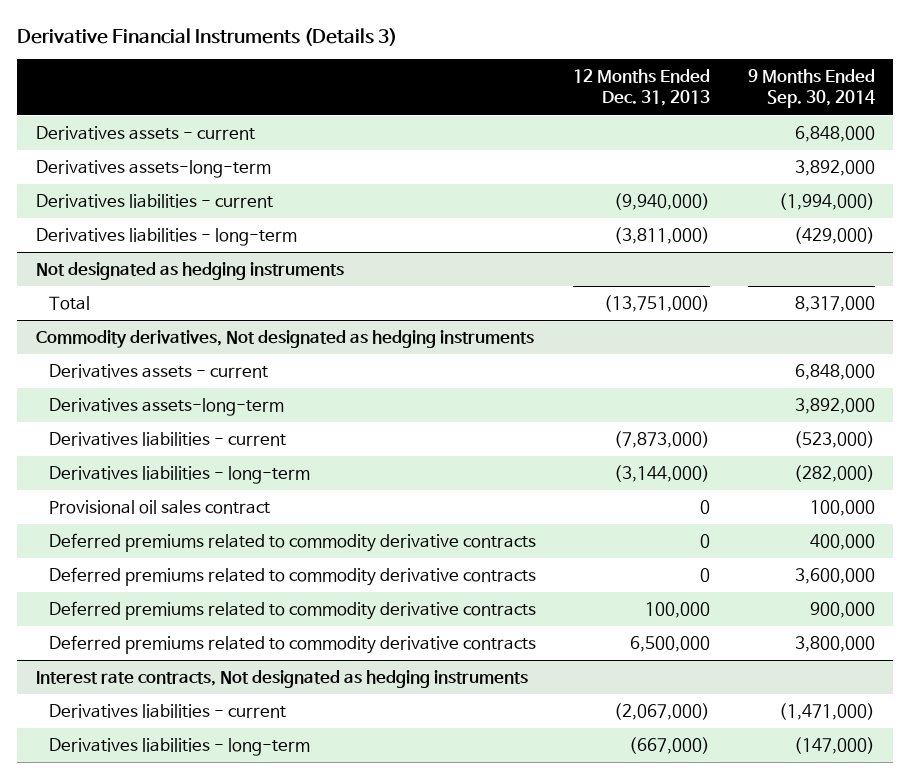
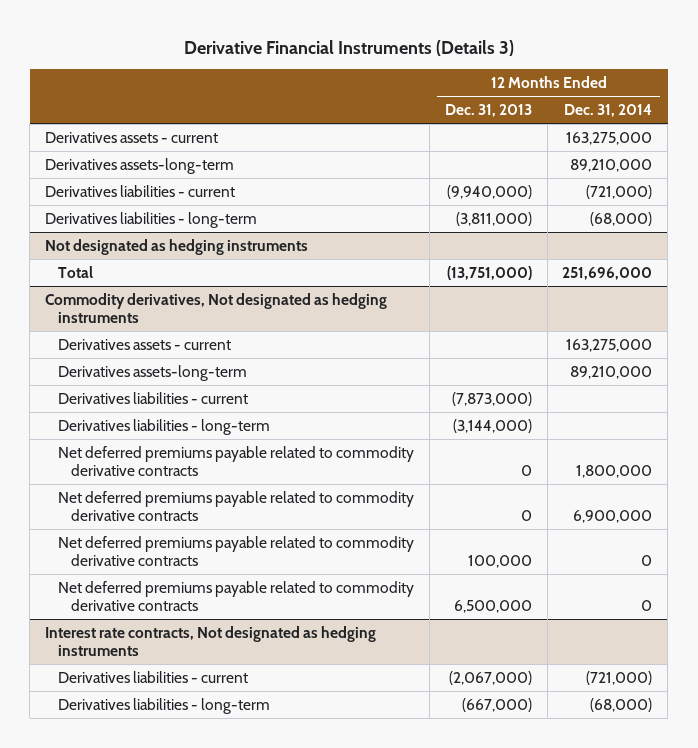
- | 12 Months Ended Dec. 31, 2013 | 9 Months Ended Sep. 30, 2014
+ | 12 Months Ended Dec. 31, 2013 | 12 Months Ended Dec. 31, 2014
@ Commodity derivatives, Not designated as hedging instruments
- Provisional oil sales contract | 0 | 100,000
- Deferred premiums related to commodity derivative contracts | 0 | 400,000
- Deferred premiums related to commodity derivative contracts | 0 | 3,600,000
- Deferred premiums related to commodity derivative contracts | 100,000 | 900,000
- Deferred premiums related to commodity derivative contracts | 6,500,000 | 3,800,000
+ Net deferred premiums payable related to commodity derivative contracts | 0 | 1,800,000
+ Net deferred premiums payable related to commodity derivative contracts | 0 | 6,900,000
+ Net deferred premiums payable related to commodity derivative contracts | 100,000 | 0
+ Net deferred premiums payable related to commodity derivative contracts | 6,500,000 | 0

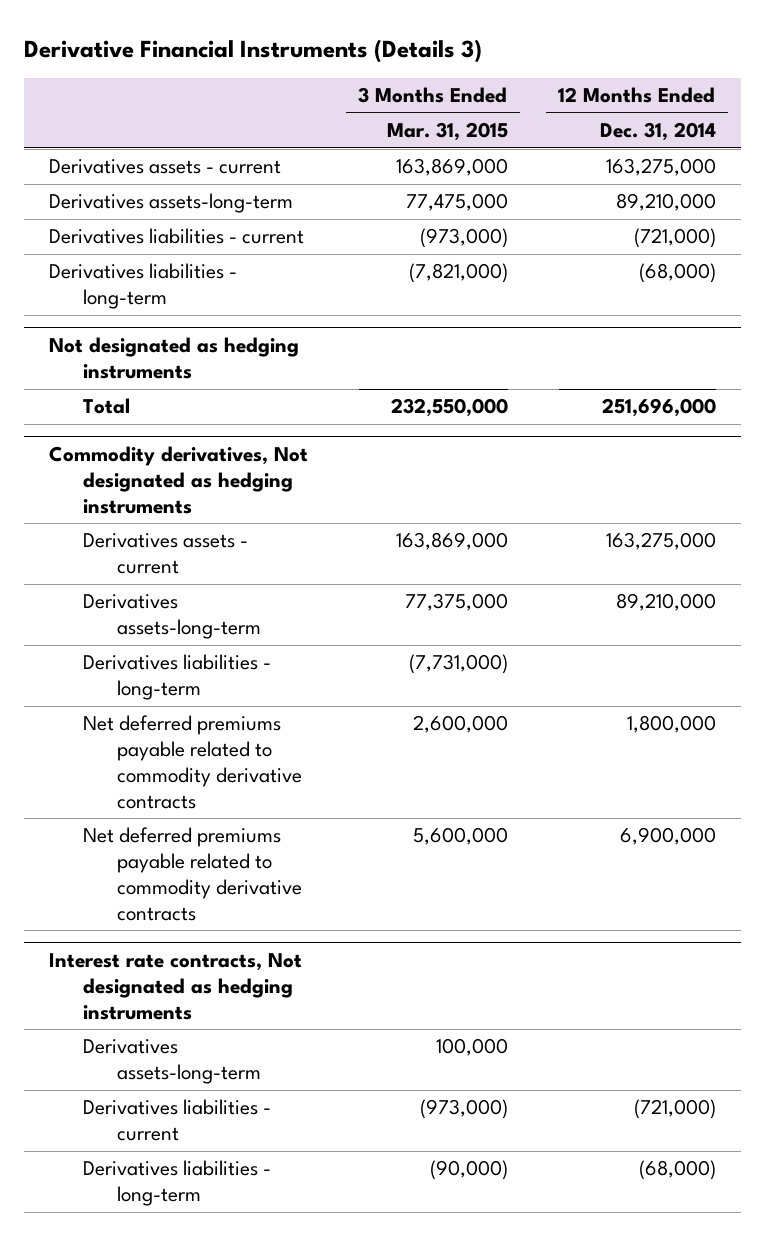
- | 12 Months Ended Dec. 31, 2013 | 12 Months Ended Dec. 31, 2014
+ | 3 Months Ended Mar. 31, 2015 | 12 Months Ended Dec. 31, 2014
@ Commodity derivatives, Not designated as hedging instruments
- Derivatives liabilities - current | (7,873,000) |
- Net deferred premiums payable related to commodity derivative contracts | 100,000 | 0
- Net deferred premiums payable related to commodity derivative contracts | 6,500,000 | 0
@ Interest rate contracts, Not designated as hedging instruments
+ Derivatives assets-long-term | 100,000 |

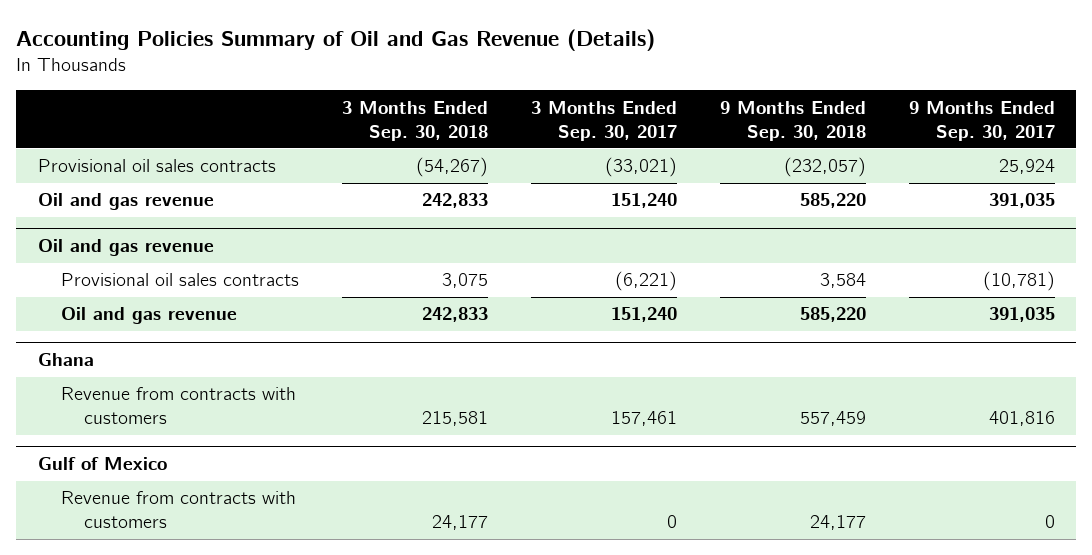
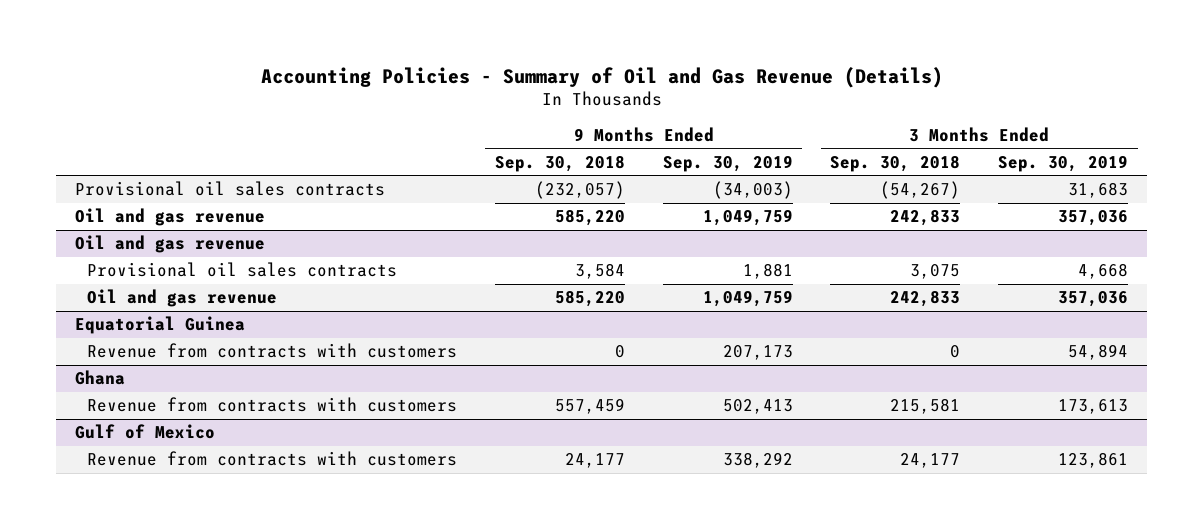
- Accounting Policies Summary of Oil and Gas Revenue (Details)
+ Accounting Policies - Summary of Oil and Gas Revenue (Details)
- | 3 Months Ended Sep. 30, 2018 | 3 Months Ended Sep. 30, 2017 | 9 Months Ended Sep. 30, 2018 | 9 Months Ended Sep. 30, 2017
+ | 9 Months Ended Sep. 30, 2018 | 9 Months Ended Sep. 30, 2019 | 3 Months Ended Sep. 30, 2018 | 3 Months Ended Sep. 30, 2019
+ Equatorial Guinea
+ Revenue from contracts with customers | 0 | 207,173 | 0 | 54,894

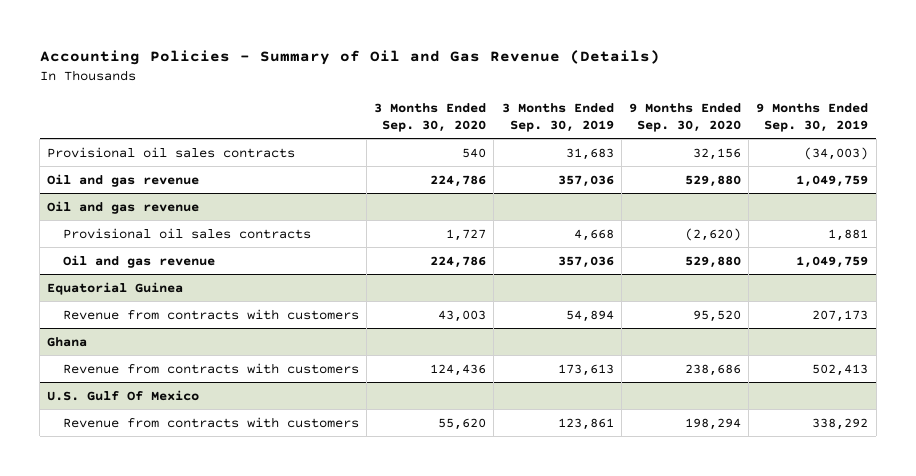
- | 9 Months Ended Sep. 30, 2018 | 9 Months Ended Sep. 30, 2019 | 3 Months Ended Sep. 30, 2018 | 3 Months Ended Sep. 30, 2019
+ | 3 Months Ended Sep. 30, 2020 | 3 Months Ended Sep. 30, 2019 | 9 Months Ended Sep. 30, 2020 | 9 Months Ended Sep. 30, 2019
- Gulf of Mexico
+ U.S. Gulf Of Mexico

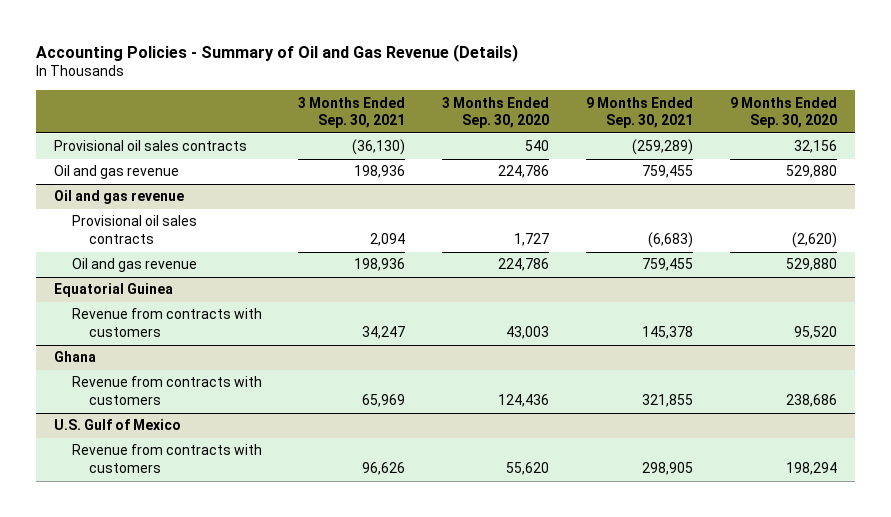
- | 3 Months Ended Sep. 30, 2020 | 3 Months Ended Sep. 30, 2019 | 9 Months Ended Sep. 30, 2020 | 9 Months Ended Sep. 30, 2019
+ | 3 Months Ended Sep. 30, 2021 | 3 Months Ended Sep. 30, 2020 | 9 Months Ended Sep. 30, 2021 | 9 Months Ended Sep. 30, 2020
- U.S. Gulf Of Mexico
+ U.S. Gulf of Mexico

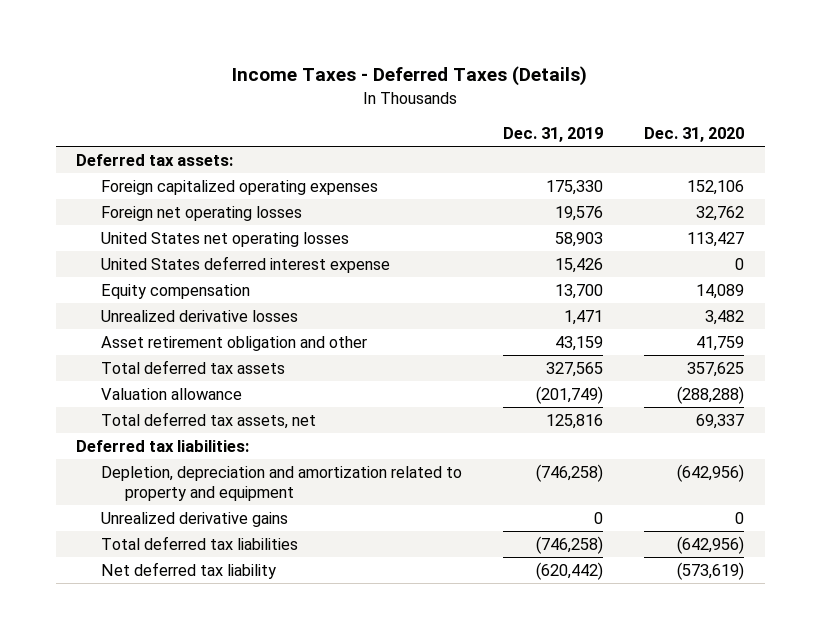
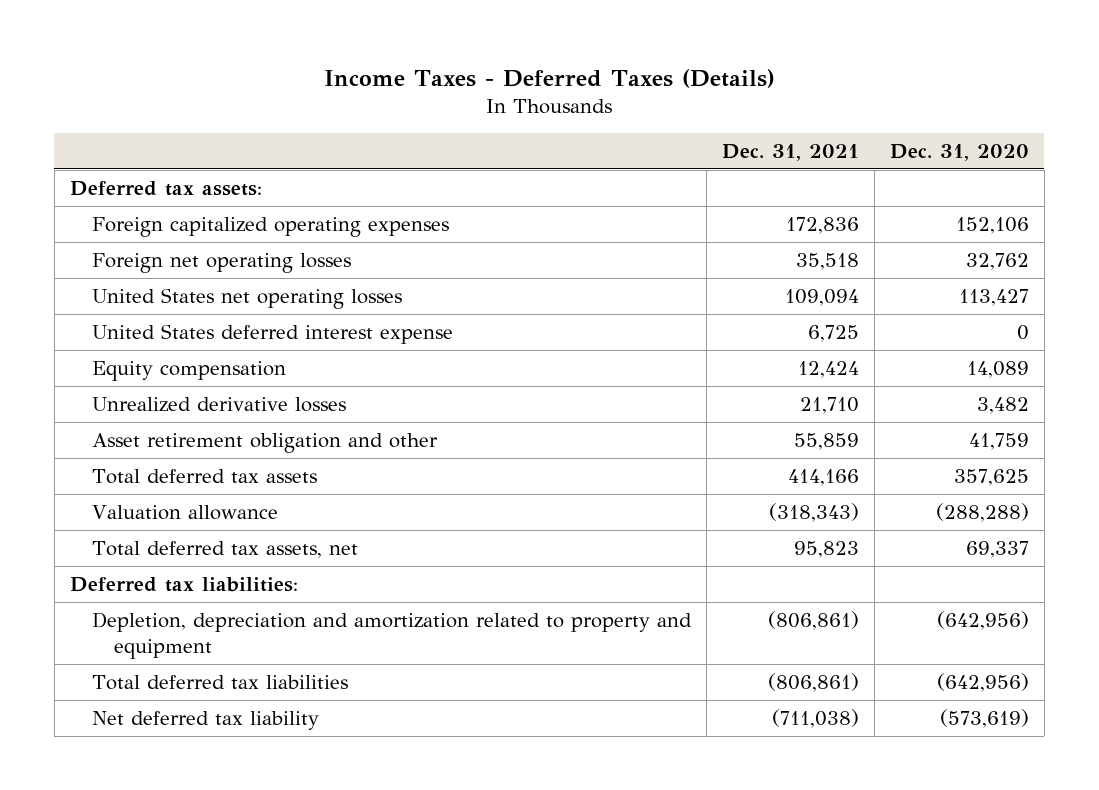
- | Dec. 31, 2019 | Dec. 31, 2020
+ | Dec. 31, 2021 | Dec. 31, 2020
- Unrealized derivative gains | 0 | 0

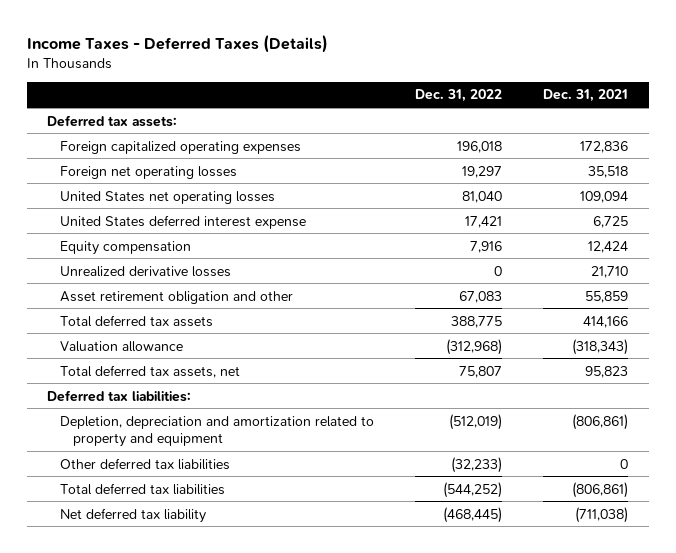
- | Dec. 31, 2021 | Dec. 31, 2020
+ | Dec. 31, 2022 | Dec. 31, 2021
+ Other deferred tax liabilities | (32,233) | 0

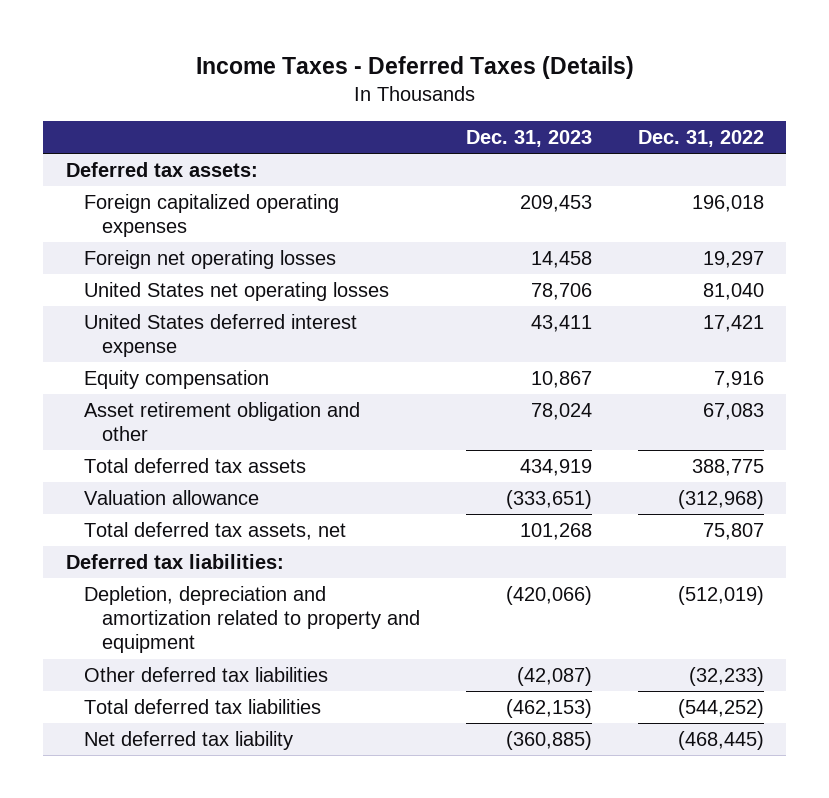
- | Dec. 31, 2022 | Dec. 31, 2021
+ | Dec. 31, 2023 | Dec. 31, 2022
- Unrealized derivative losses | 0 | 21,710

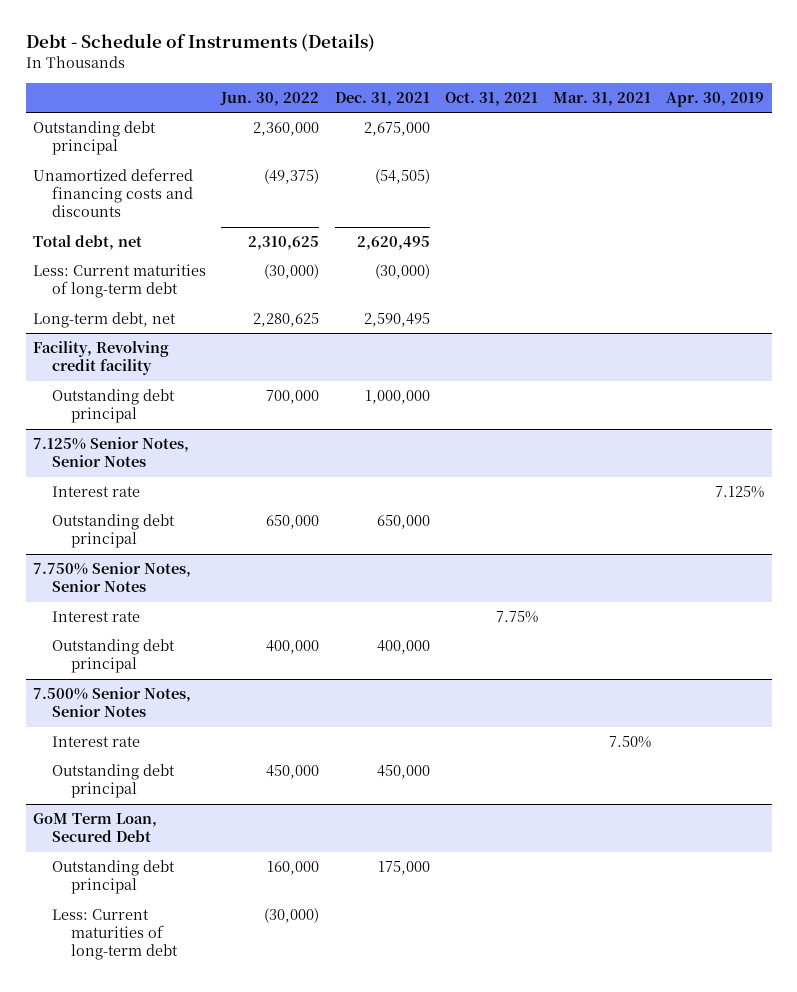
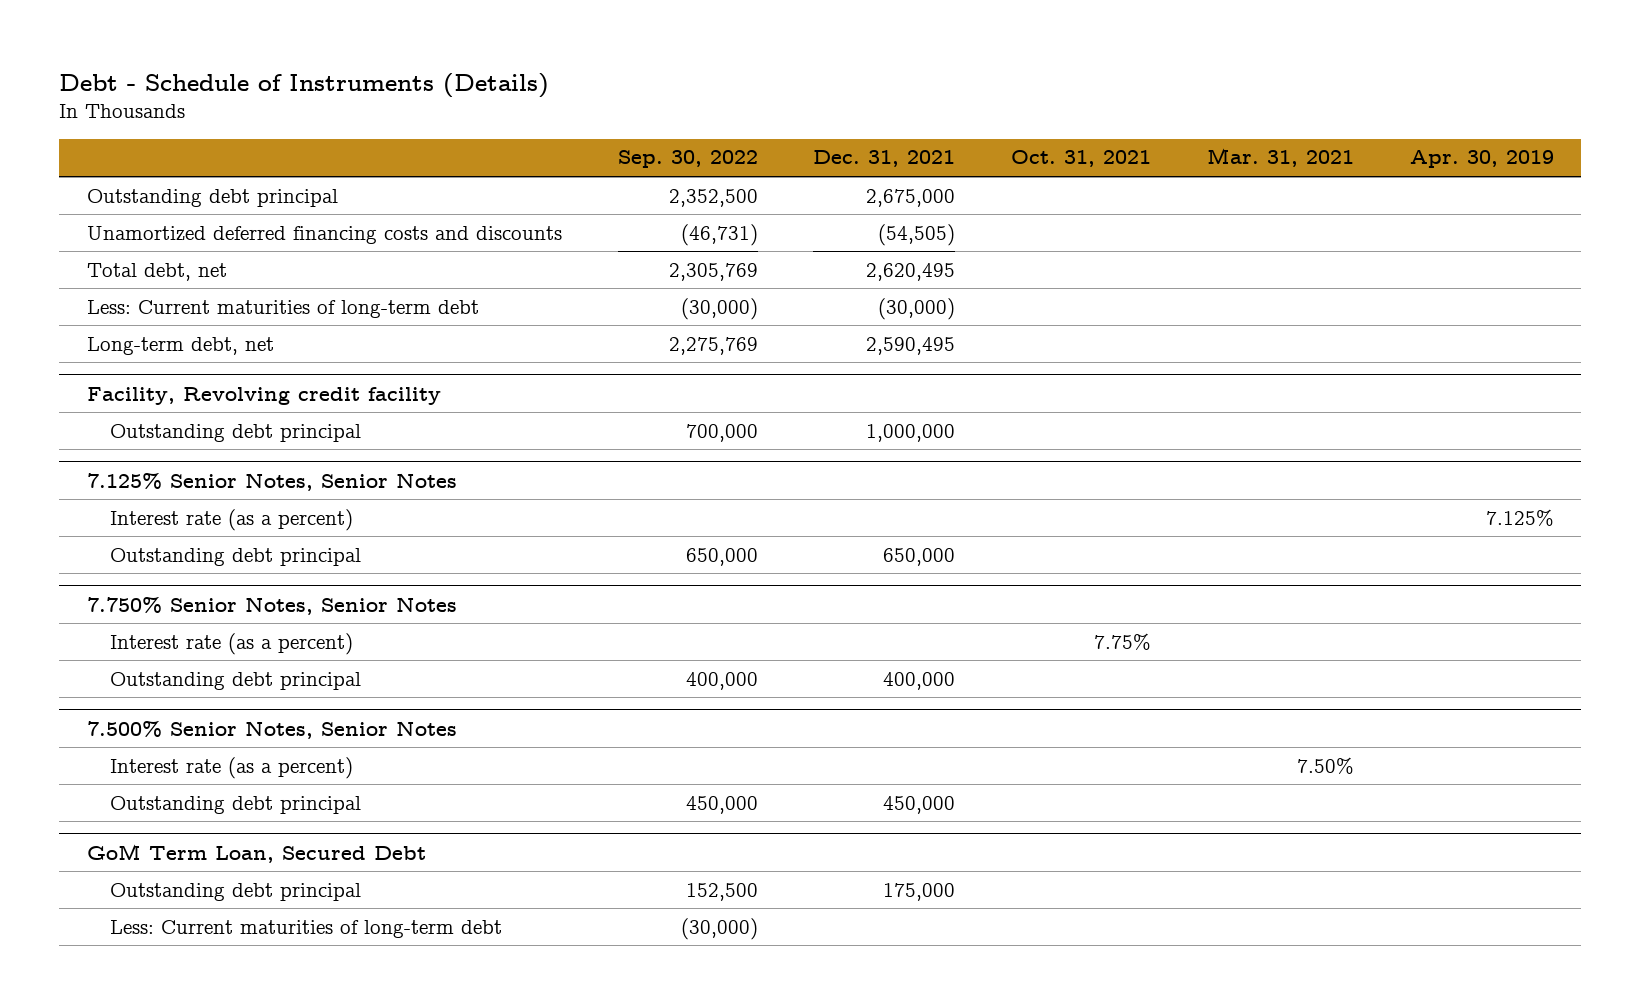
- | Jun. 30, 2022 | Dec. 31, 2021 | Oct. 31, 2021 | Mar. 31, 2021 | Apr. 30, 2019
+ | Sep. 30, 2022 | Dec. 31, 2021 | Oct. 31, 2021 | Mar. 31, 2021 | Apr. 30, 2019
@ 7.125% Senior Notes, Senior Notes
- Interest rate | | | | | 7.125%
+ Interest rate (as a percent) | | | | | 7.125%
@ 7.750% Senior Notes, Senior Notes
- Interest rate | | | 7.75% | |
+ Interest rate (as a percent) | | | 7.75% | |
@ 7.500% Senior Notes, Senior Notes
- Interest rate | | | | 7.50% |
+ Interest rate (as a percent) | | | | 7.50% |

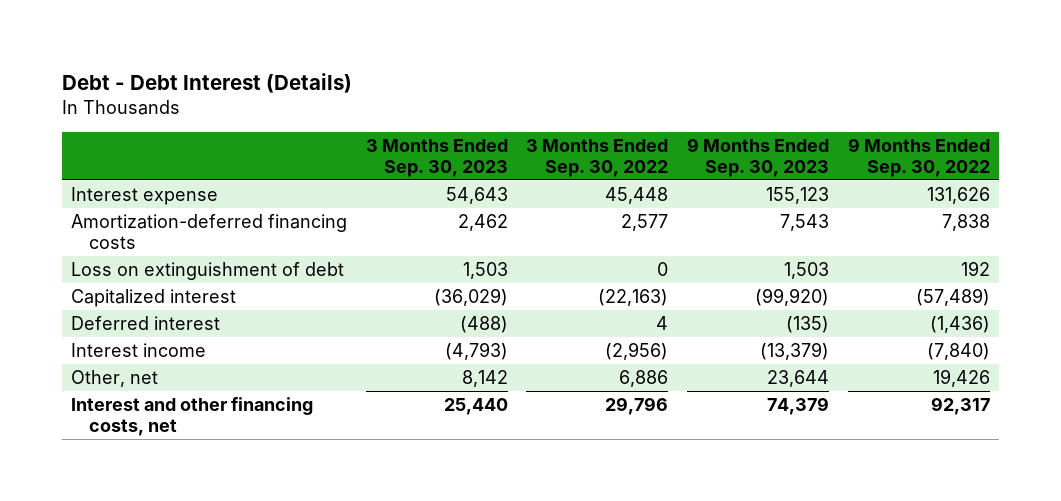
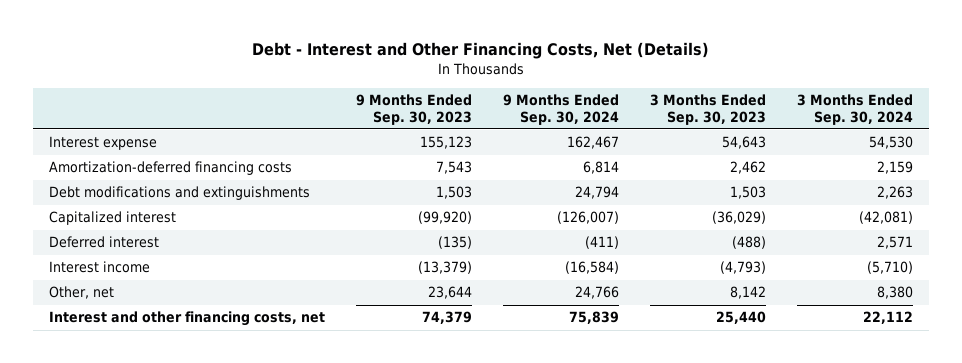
- Debt - Debt Interest (Details)
+ Debt - Interest and Other Financing Costs, Net (Details)
- | 3 Months Ended Sep. 30, 2023 | 3 Months Ended Sep. 30, 2022 | 9 Months Ended Sep. 30, 2023 | 9 Months Ended Sep. 30, 2022
+ | 9 Months Ended Sep. 30, 2023 | 9 Months Ended Sep. 30, 2024 | 3 Months Ended Sep. 30, 2023 | 3 Months Ended Sep. 30, 2024
- Loss on extinguishment of debt | 1,503 | 0 | 1,503 | 192
+ Debt modifications and extinguishments | 1,503 | 24,794 | 1,503 | 2,263

